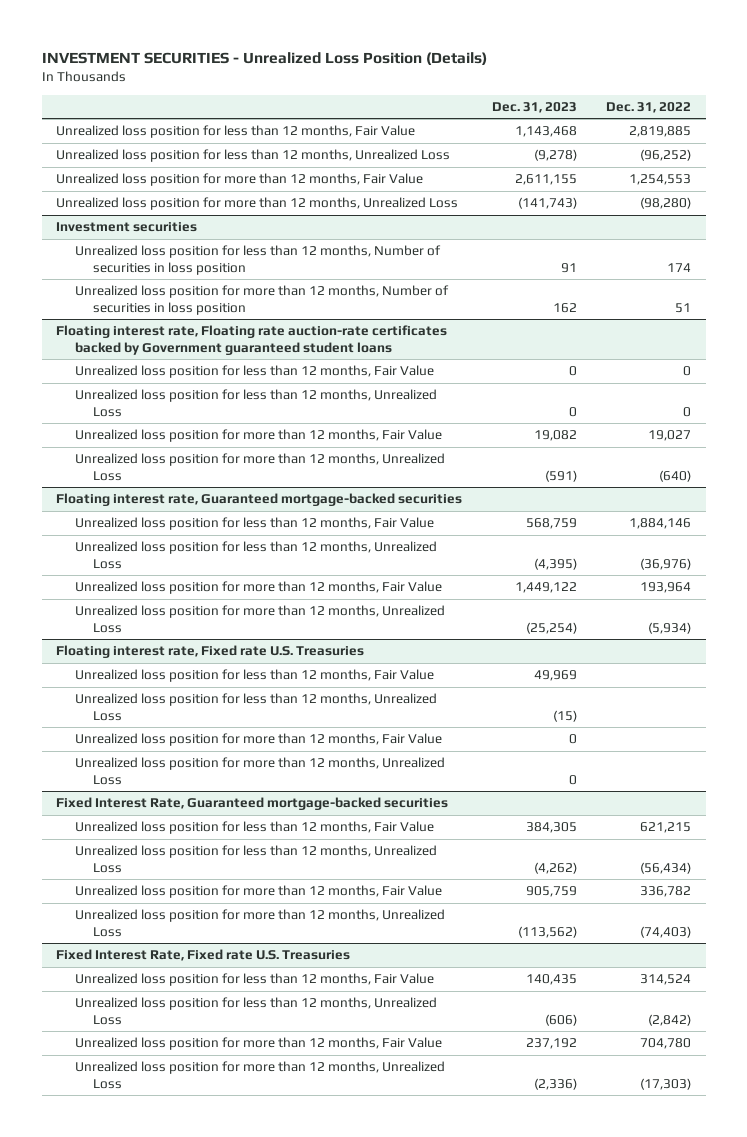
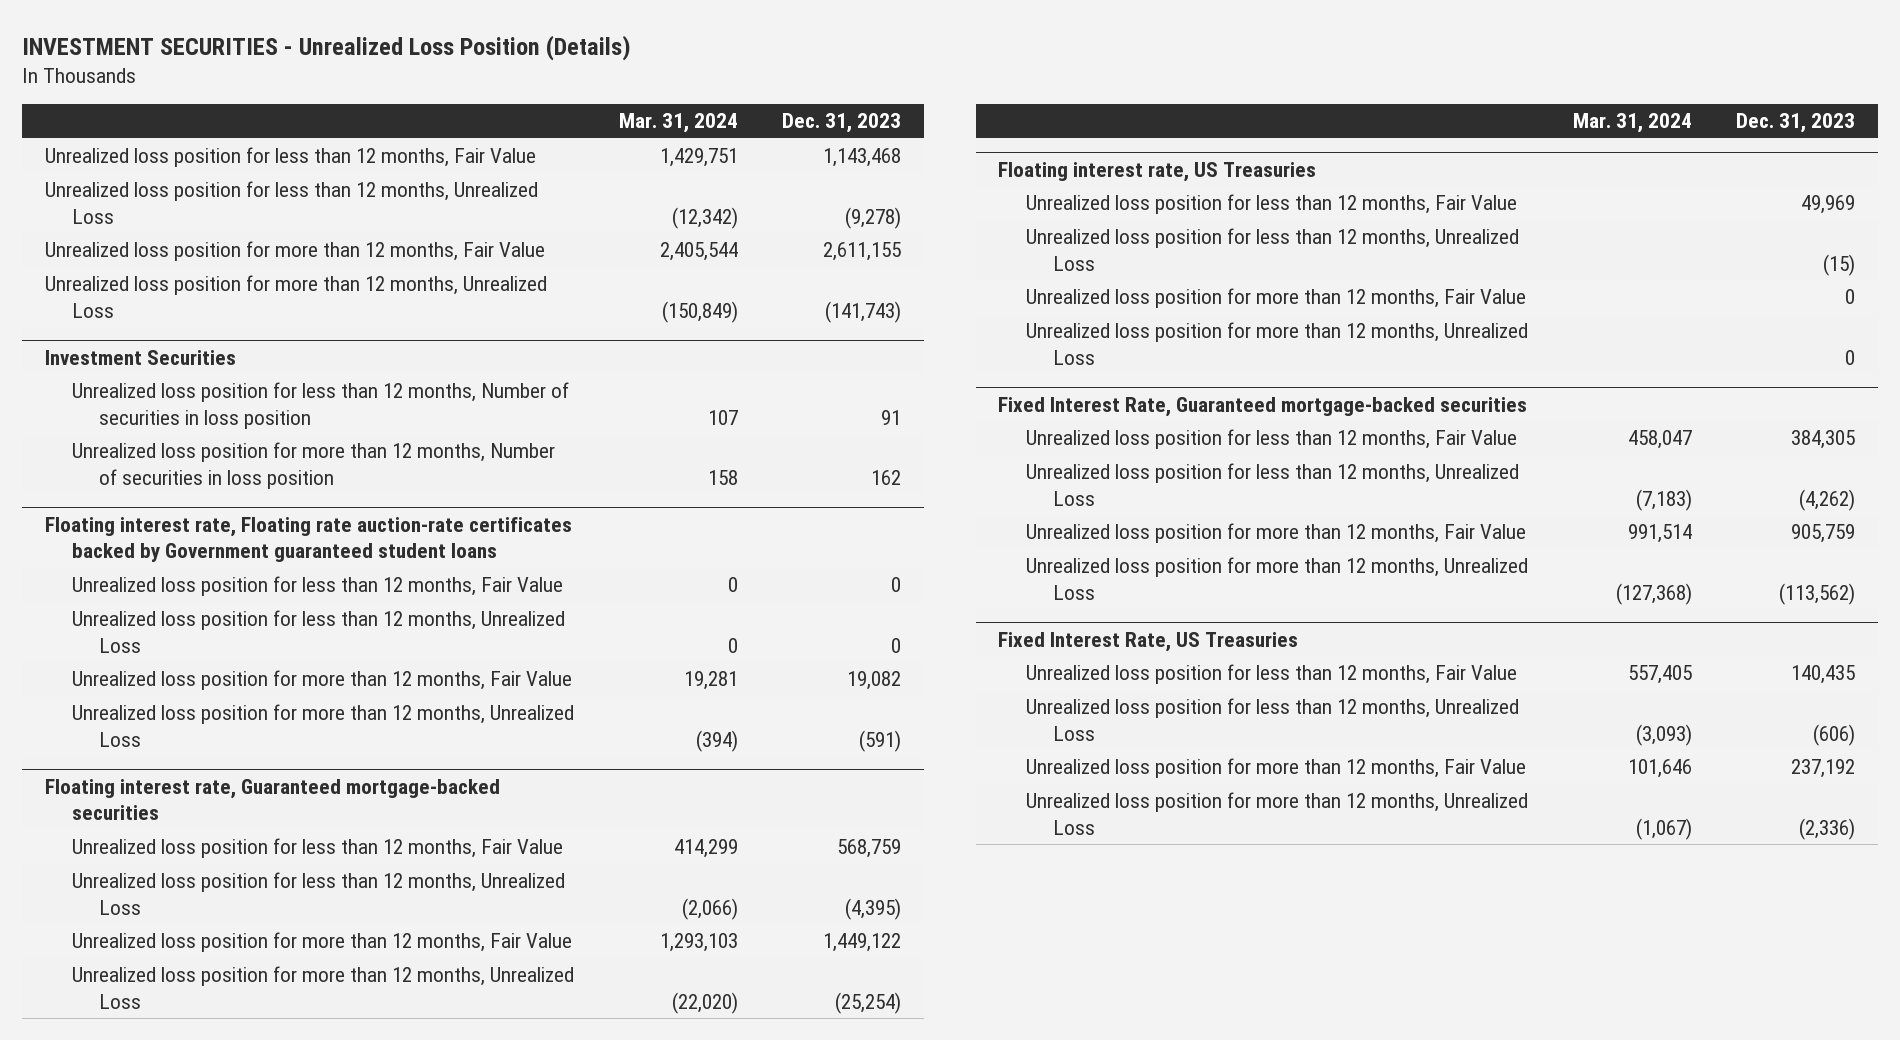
- | Dec. 31, 2023 | Dec. 31, 2022
+ | Mar. 31, 2024 | Dec. 31, 2023
- Investment securities
+ Investment Securities
- Floating interest rate, Fixed rate U.S. Treasuries
+ Floating interest rate, US Treasuries
- Fixed Interest Rate, Fixed rate U.S. Treasuries
+ Fixed Interest Rate, US Treasuries

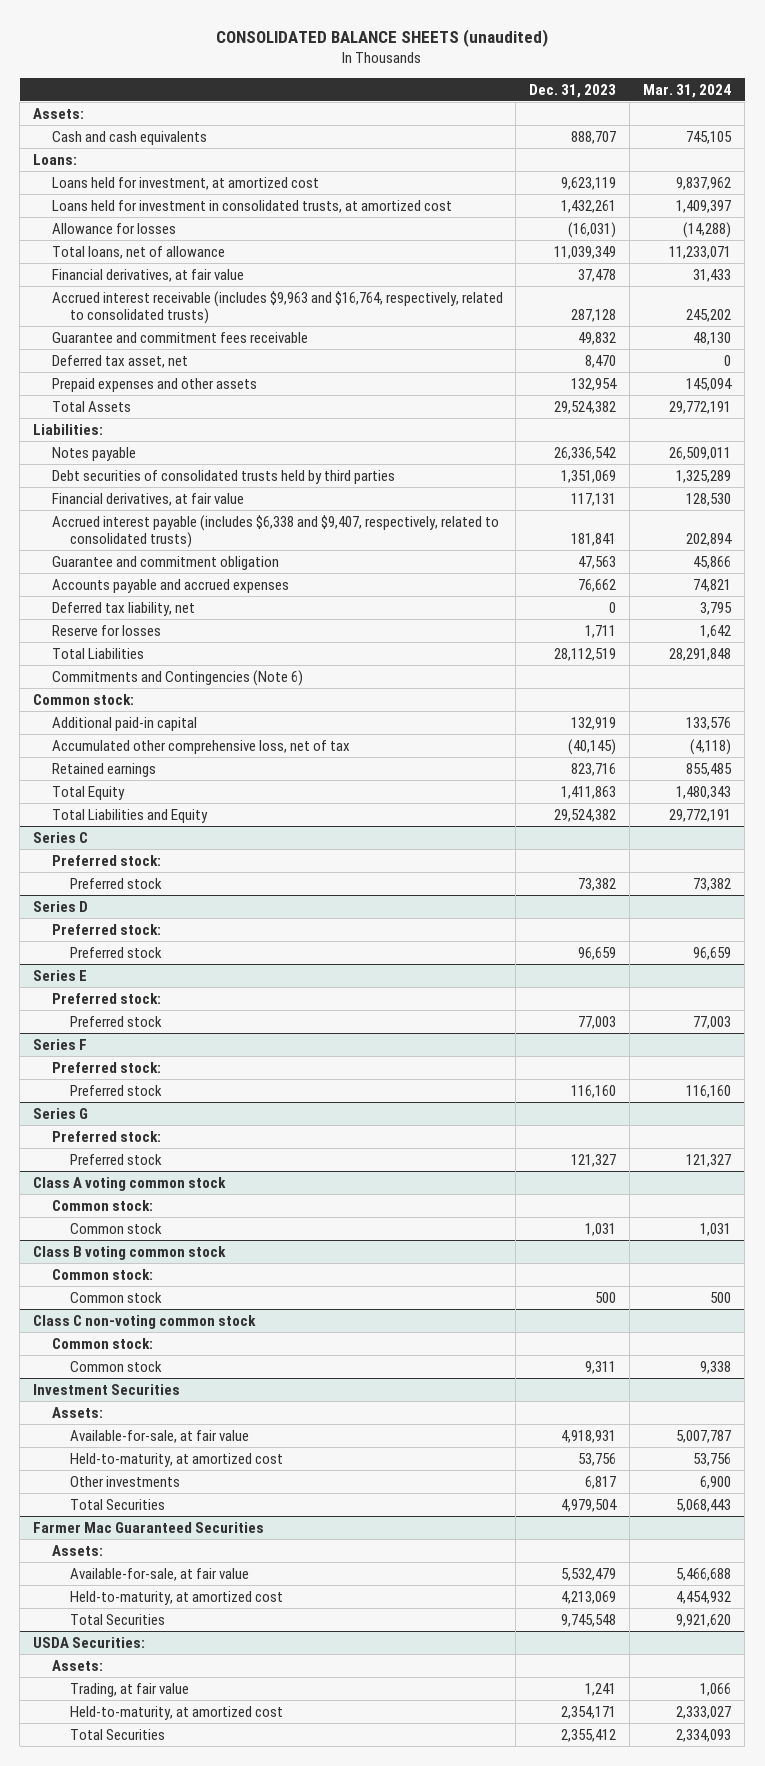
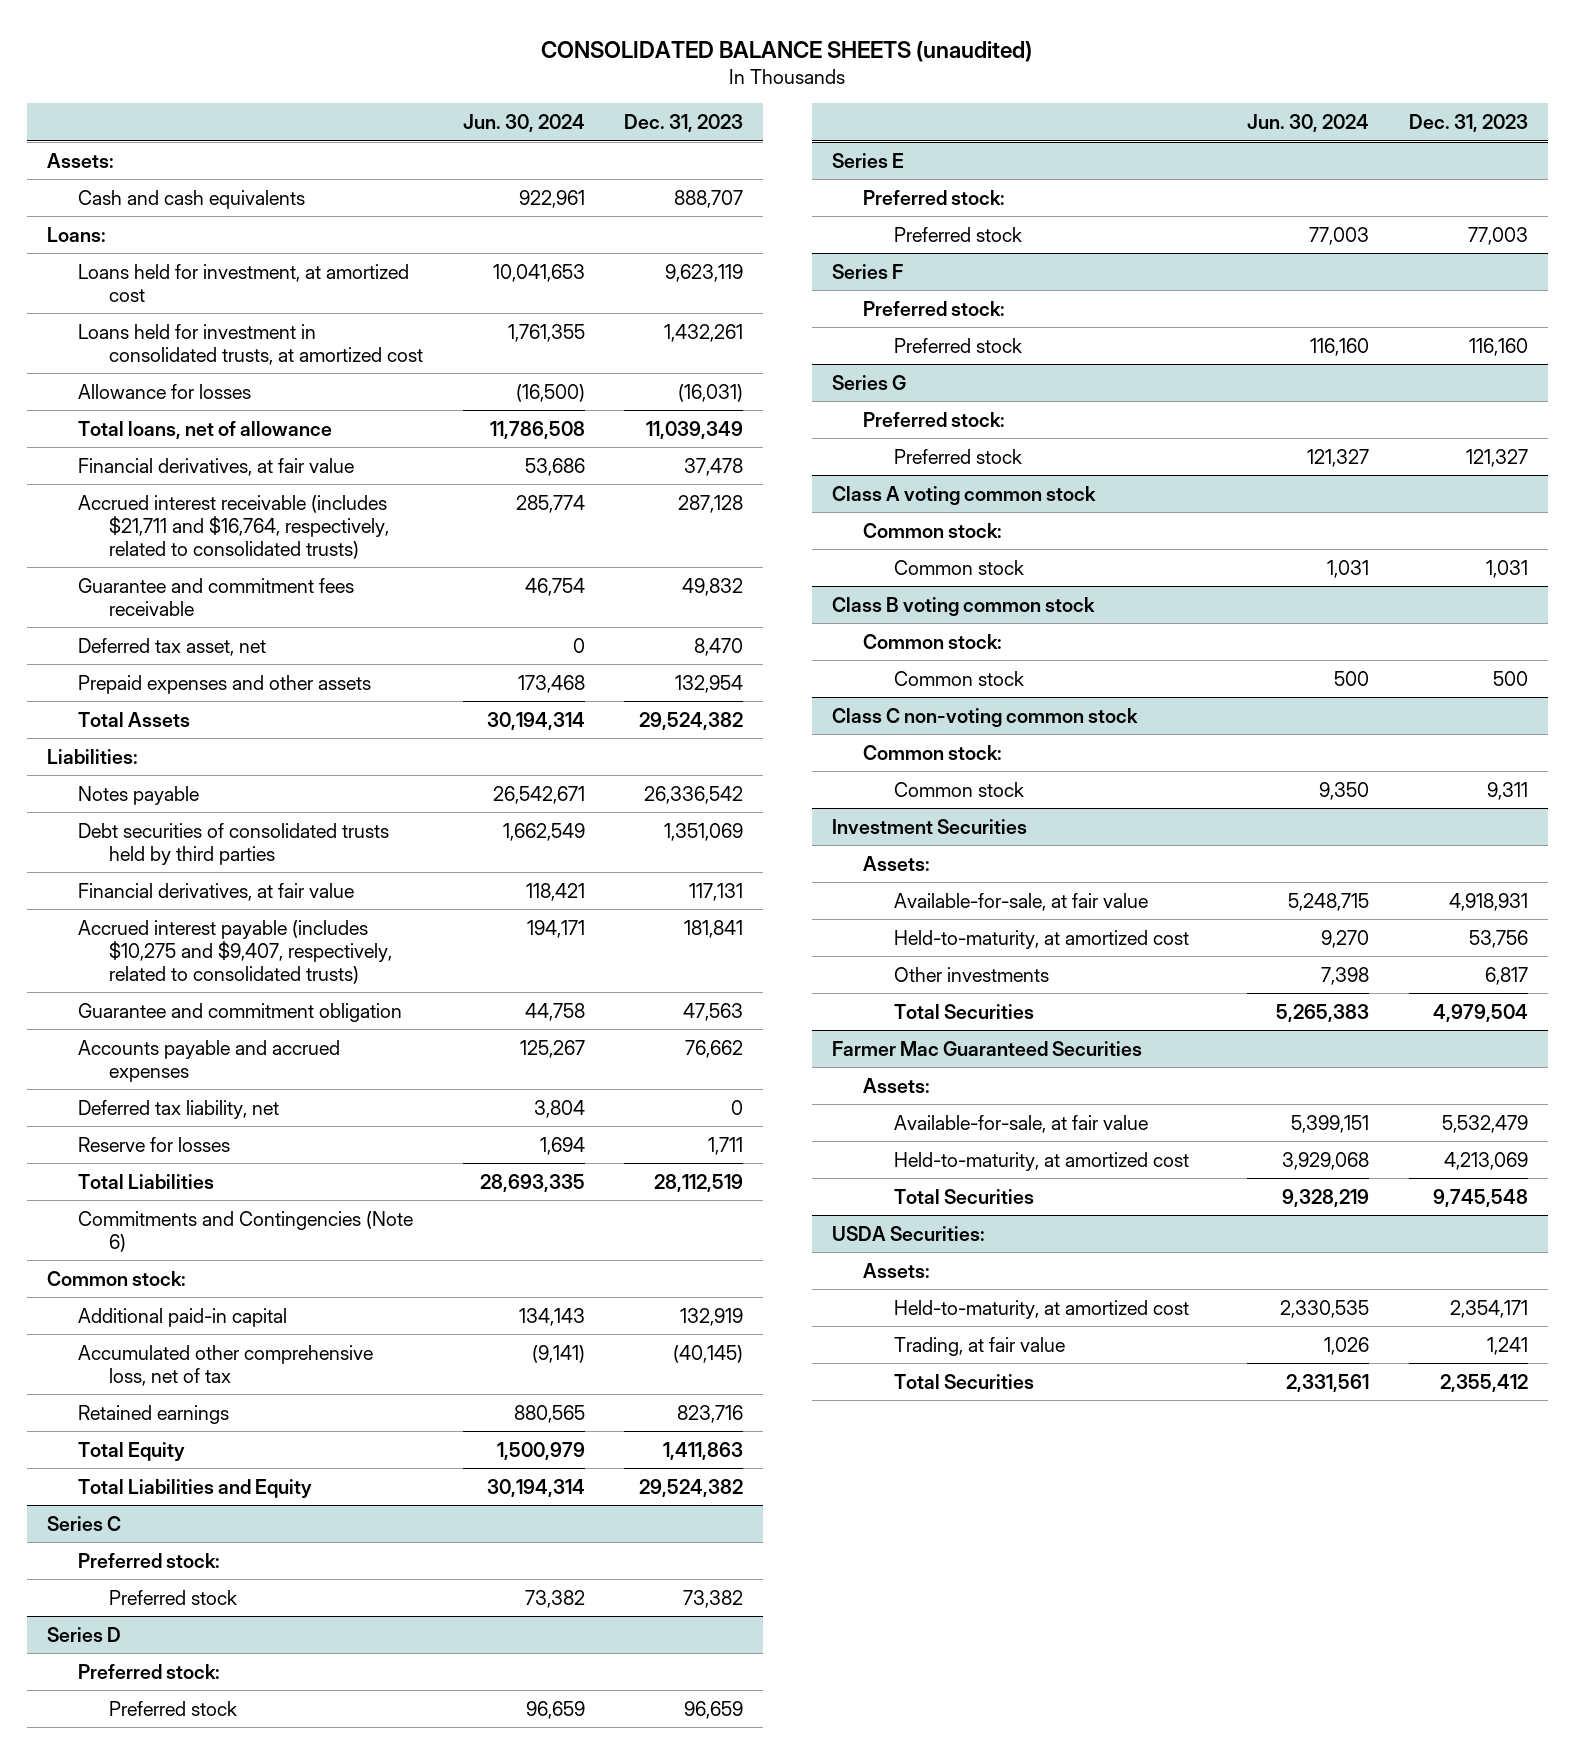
- | Dec. 31, 2023 | Mar. 31, 2024
+ | Jun. 30, 2024 | Dec. 31, 2023
- Accrued interest receivable (includes $9,963 and $16,764, respectively, related to consolidated trusts) | 287,128 | 245,202
+ Accrued interest receivable (includes $21,711 and $16,764, respectively, related to consolidated trusts) | 285,774 | 287,128
- Accrued interest payable (includes $6,338 and $9,407, respectively, related to consolidated trusts) | 181,841 | 202,894
+ Accrued interest payable (includes $10,275 and $9,407, respectively, related to consolidated trusts) | 194,171 | 181,841
@ USDA Securities:
moved down: Trading, at fair value | 1,026 | 1,241

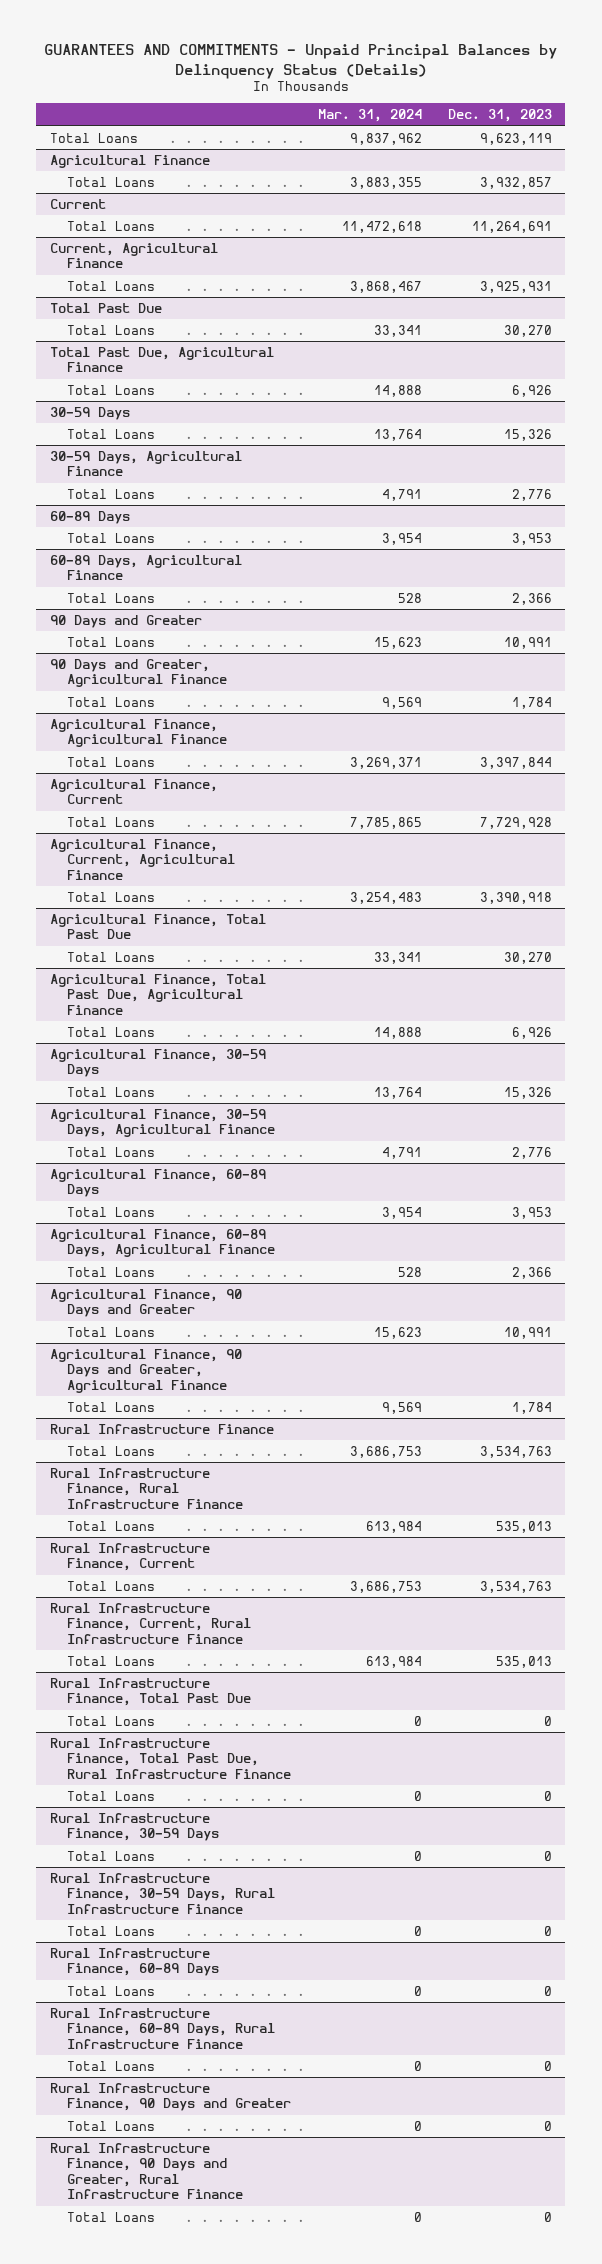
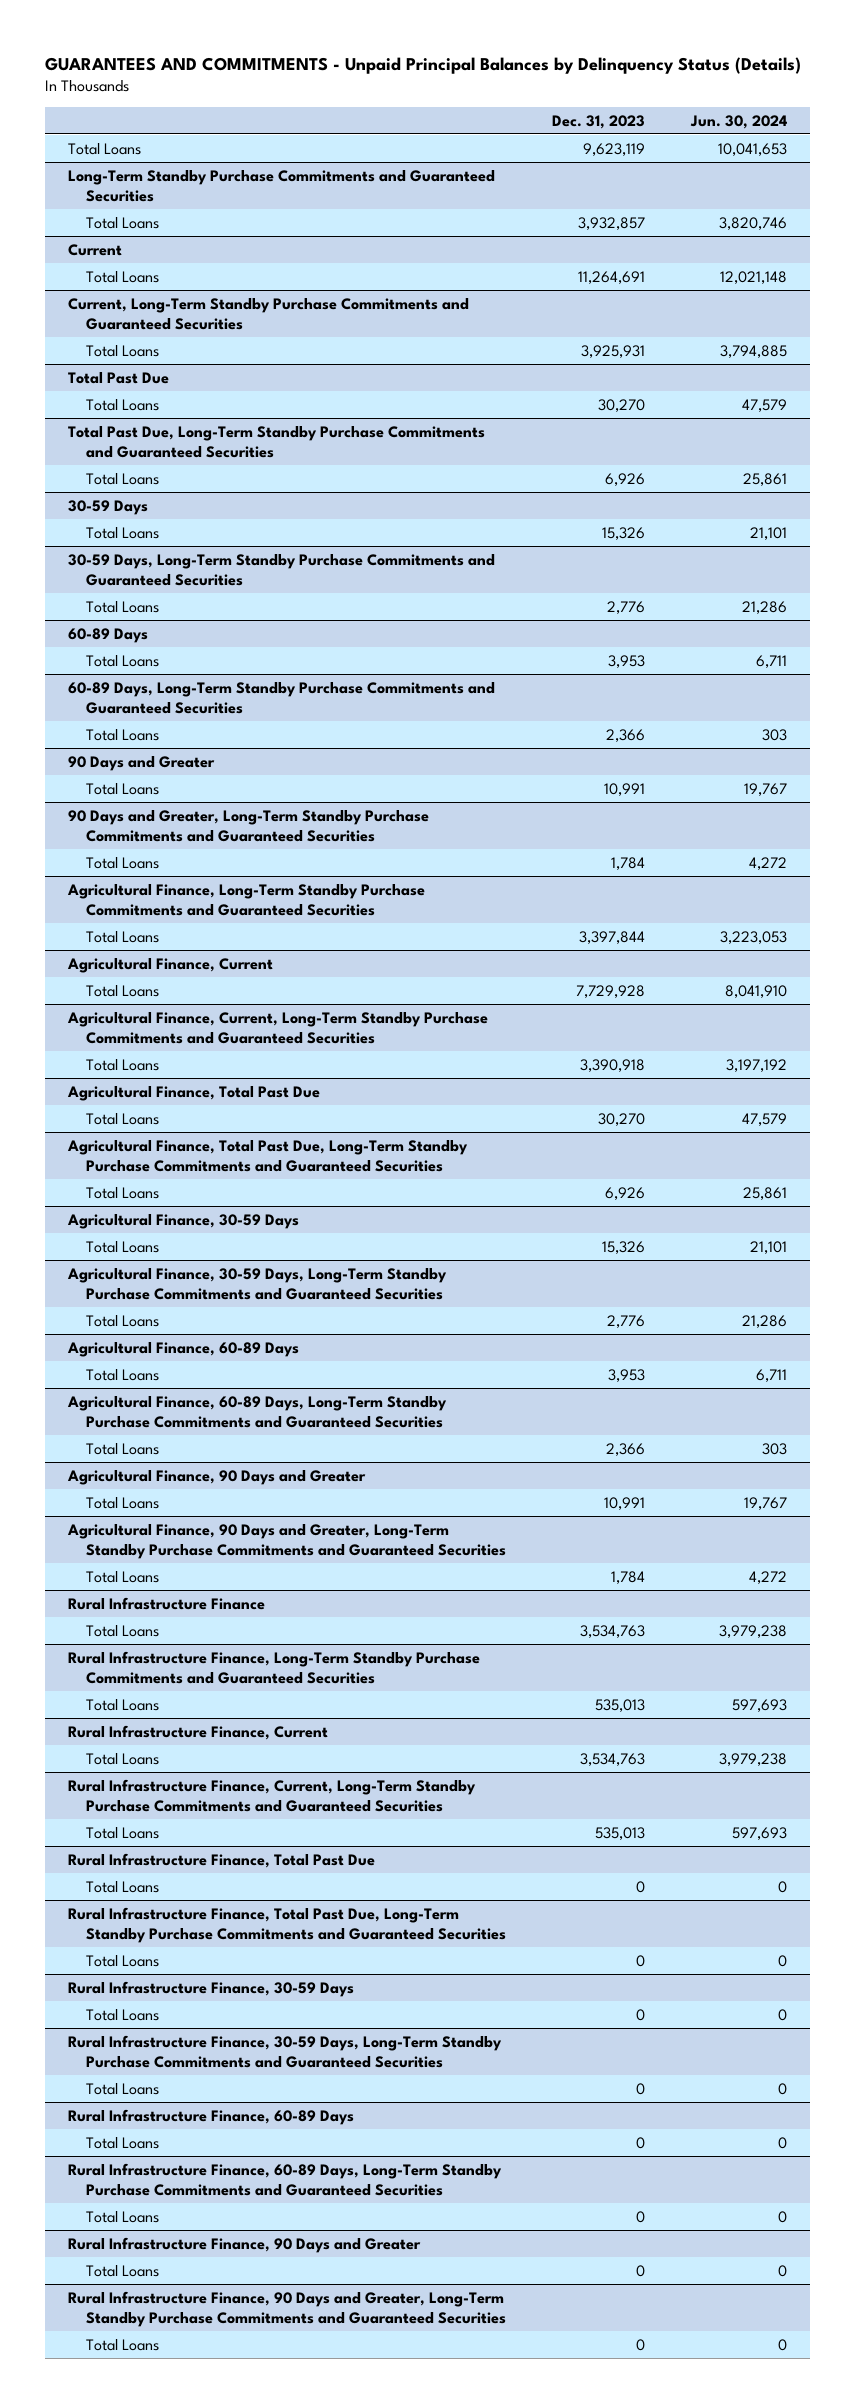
- | Mar. 31, 2024 | Dec. 31, 2023
+ | Dec. 31, 2023 | Jun. 30, 2024
- Agricultural Finance
+ Long-Term Standby Purchase Commitments and Guaranteed Securities
- Current, Agricultural Finance
+ Current, Long-Term Standby Purchase Commitments and Guaranteed Securities
- Total Past Due, Agricultural Finance
+ Total Past Due, Long-Term Standby Purchase Commitments and Guaranteed Securities
- 30-59 Days, Agricultural Finance
+ 30-59 Days, Long-Term Standby Purchase Commitments and Guaranteed Securities
- 60-89 Days, Agricultural Finance
+ 60-89 Days, Long-Term Standby Purchase Commitments and Guaranteed Securities
- 90 Days and Greater, Agricultural Finance
+ 90 Days and Greater, Long-Term Standby Purchase Commitments and Guaranteed Securities
- Agricultural Finance, Agricultural Finance
+ Agricultural Finance, Long-Term Standby Purchase Commitments and Guaranteed Securities
- Agricultural Finance, Current, Agricultural Finance
+ Agricultural Finance, Current, Long-Term Standby Purchase Commitments and Guaranteed Securities
- Agricultural Finance, Total Past Due, Agricultural Finance
+ Agricultural Finance, Total Past Due, Long-Term Standby Purchase Commitments and Guaranteed Securities
- Agricultural Finance, 30-59 Days, Agricultural Finance
+ Agricultural Finance, 30-59 Days, Long-Term Standby Purchase Commitments and Guaranteed Securities
- Agricultural Finance, 60-89 Days, Agricultural Finance
+ Agricultural Finance, 60-89 Days, Long-Term Standby Purchase Commitments and Guaranteed Securities
- Agricultural Finance, 90 Days and Greater, Agricultural Finance
+ Agricultural Finance, 90 Days and Greater, Long-Term Standby Purchase Commitments and Guaranteed Securities
- Rural Infrastructure Finance, Rural Infrastructure Finance
+ Rural Infrastructure Finance, Long-Term Standby Purchase Commitments and Guaranteed Securities
- Rural Infrastructure Finance, Current, Rural Infrastructure Finance
+ Rural Infrastructure Finance, Current, Long-Term Standby Purchase Commitments and Guaranteed Securities
- Rural Infrastructure Finance, Total Past Due, Rural Infrastructure Finance
+ Rural Infrastructure Finance, Total Past Due, Long-Term Standby Purchase Commitments and Guaranteed Securities
- Rural Infrastructure Finance, 30-59 Days, Rural Infrastructure Finance
+ Rural Infrastructure Finance, 30-59 Days, Long-Term Standby Purchase Commitments and Guaranteed Securities
- Rural Infrastructure Finance, 60-89 Days, Rural Infrastructure Finance
+ Rural Infrastructure Finance, 60-89 Days, Long-Term Standby Purchase Commitments and Guaranteed Securities
- Rural Infrastructure Finance, 90 Days and Greater, Rural Infrastructure Finance
+ Rural Infrastructure Finance, 90 Days and Greater, Long-Term Standby Purchase Commitments and Guaranteed Securities

